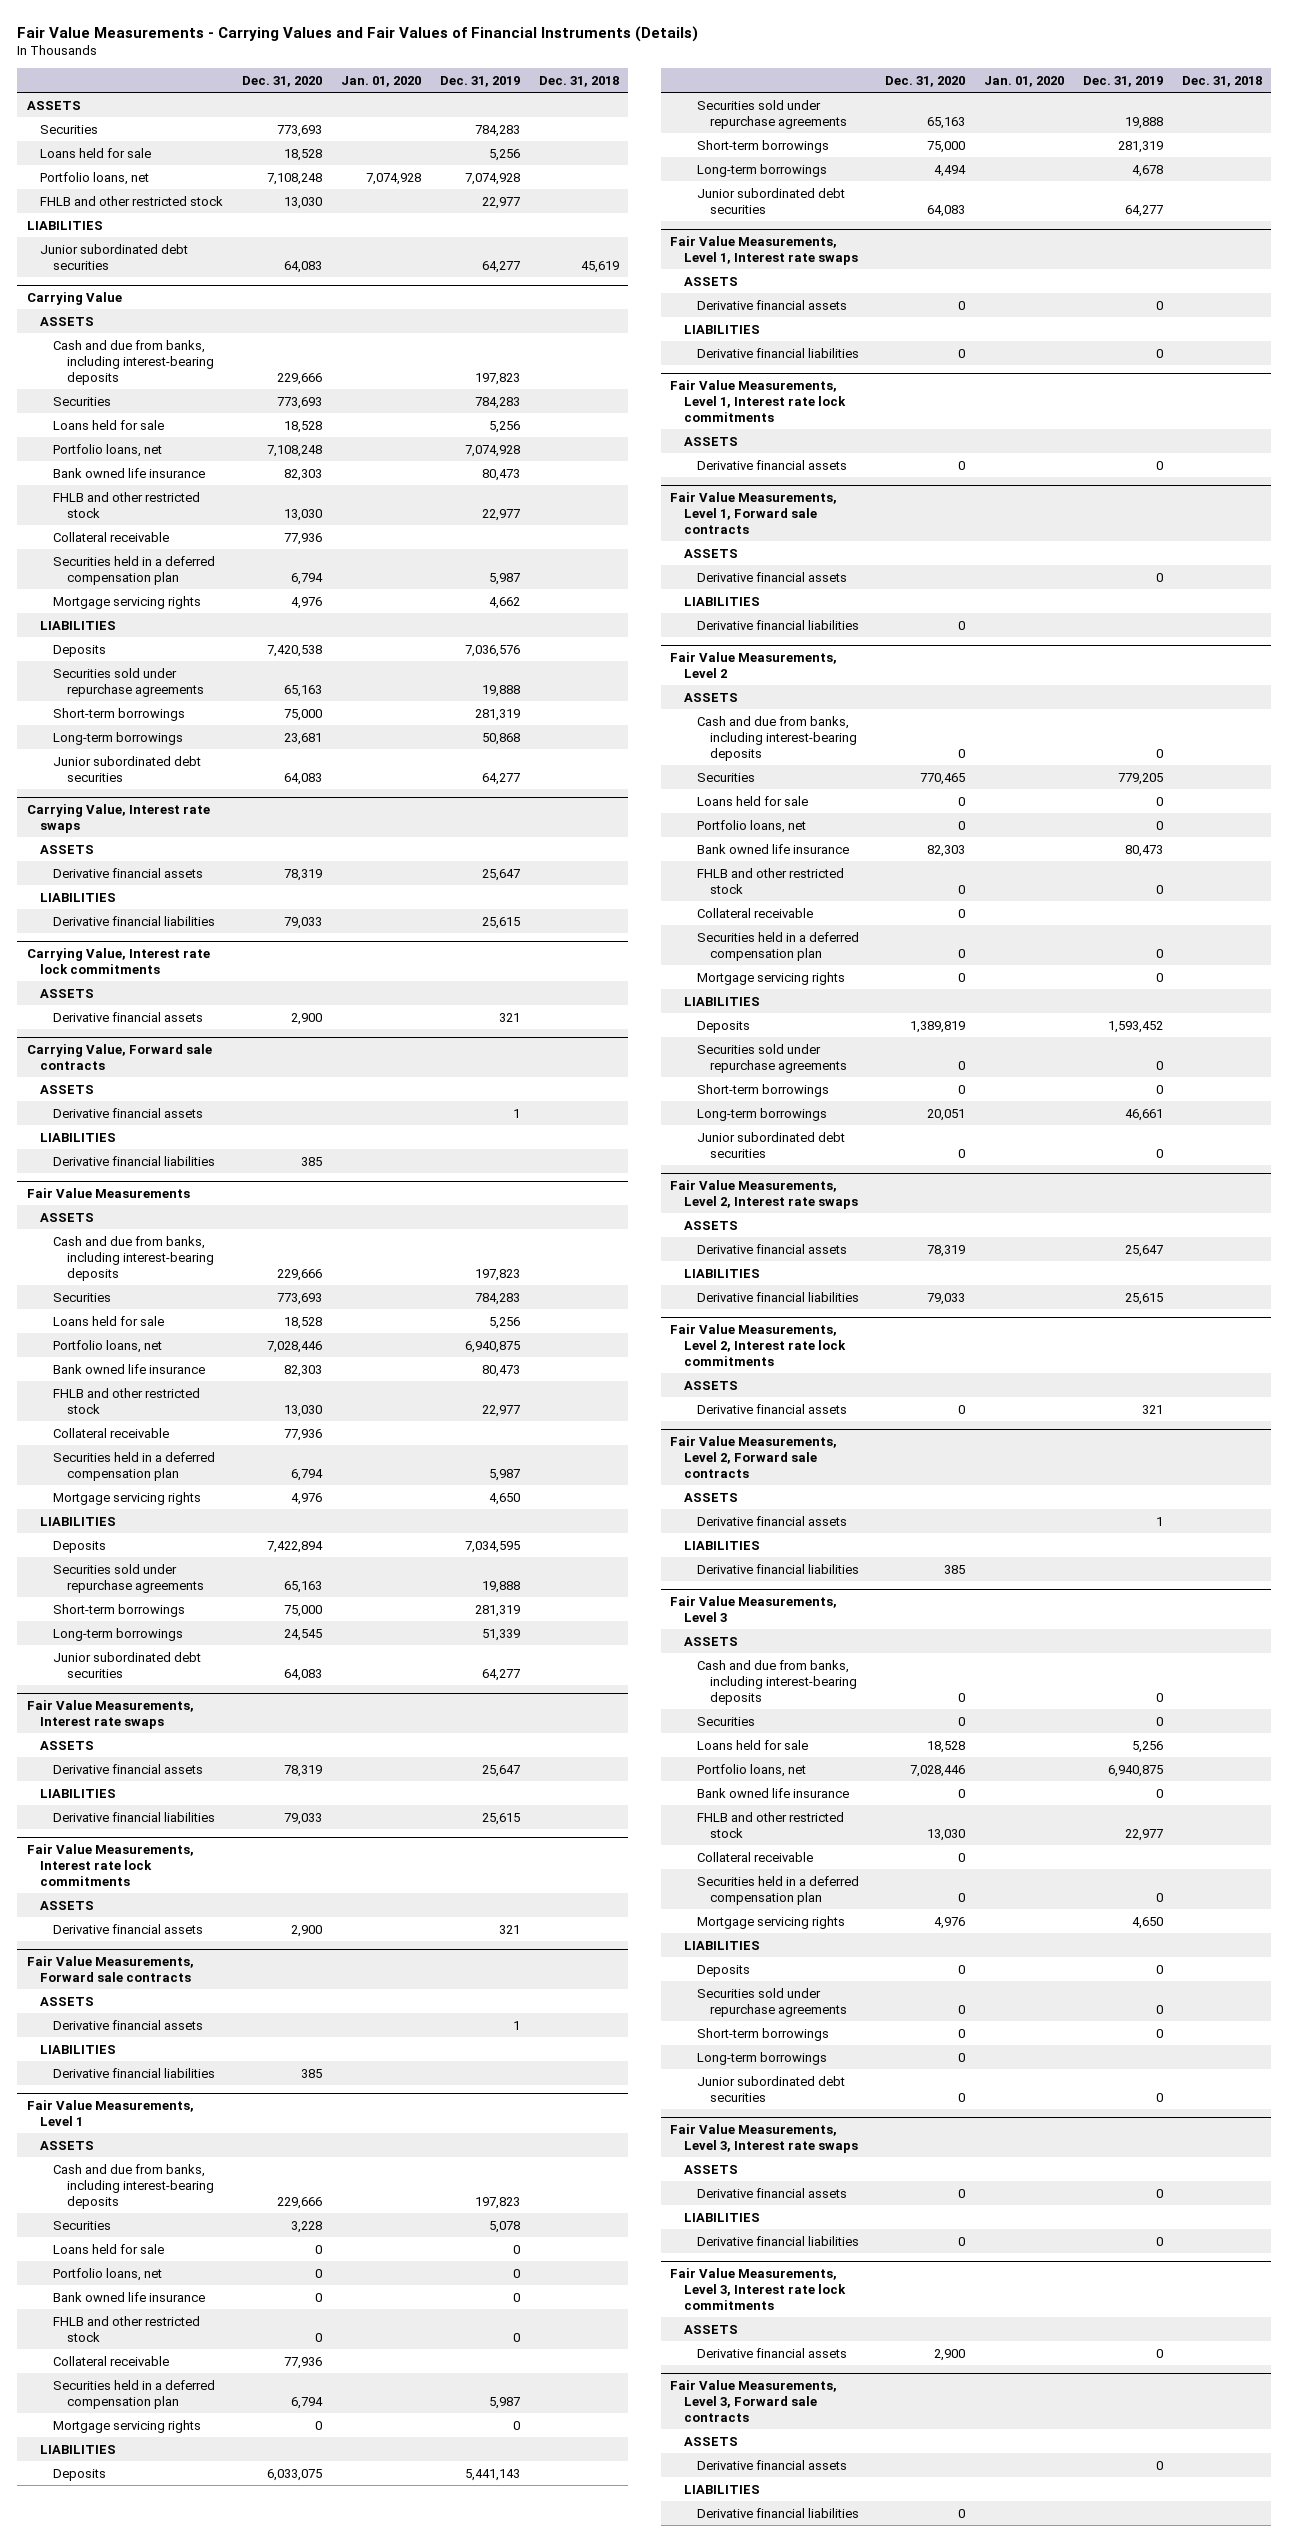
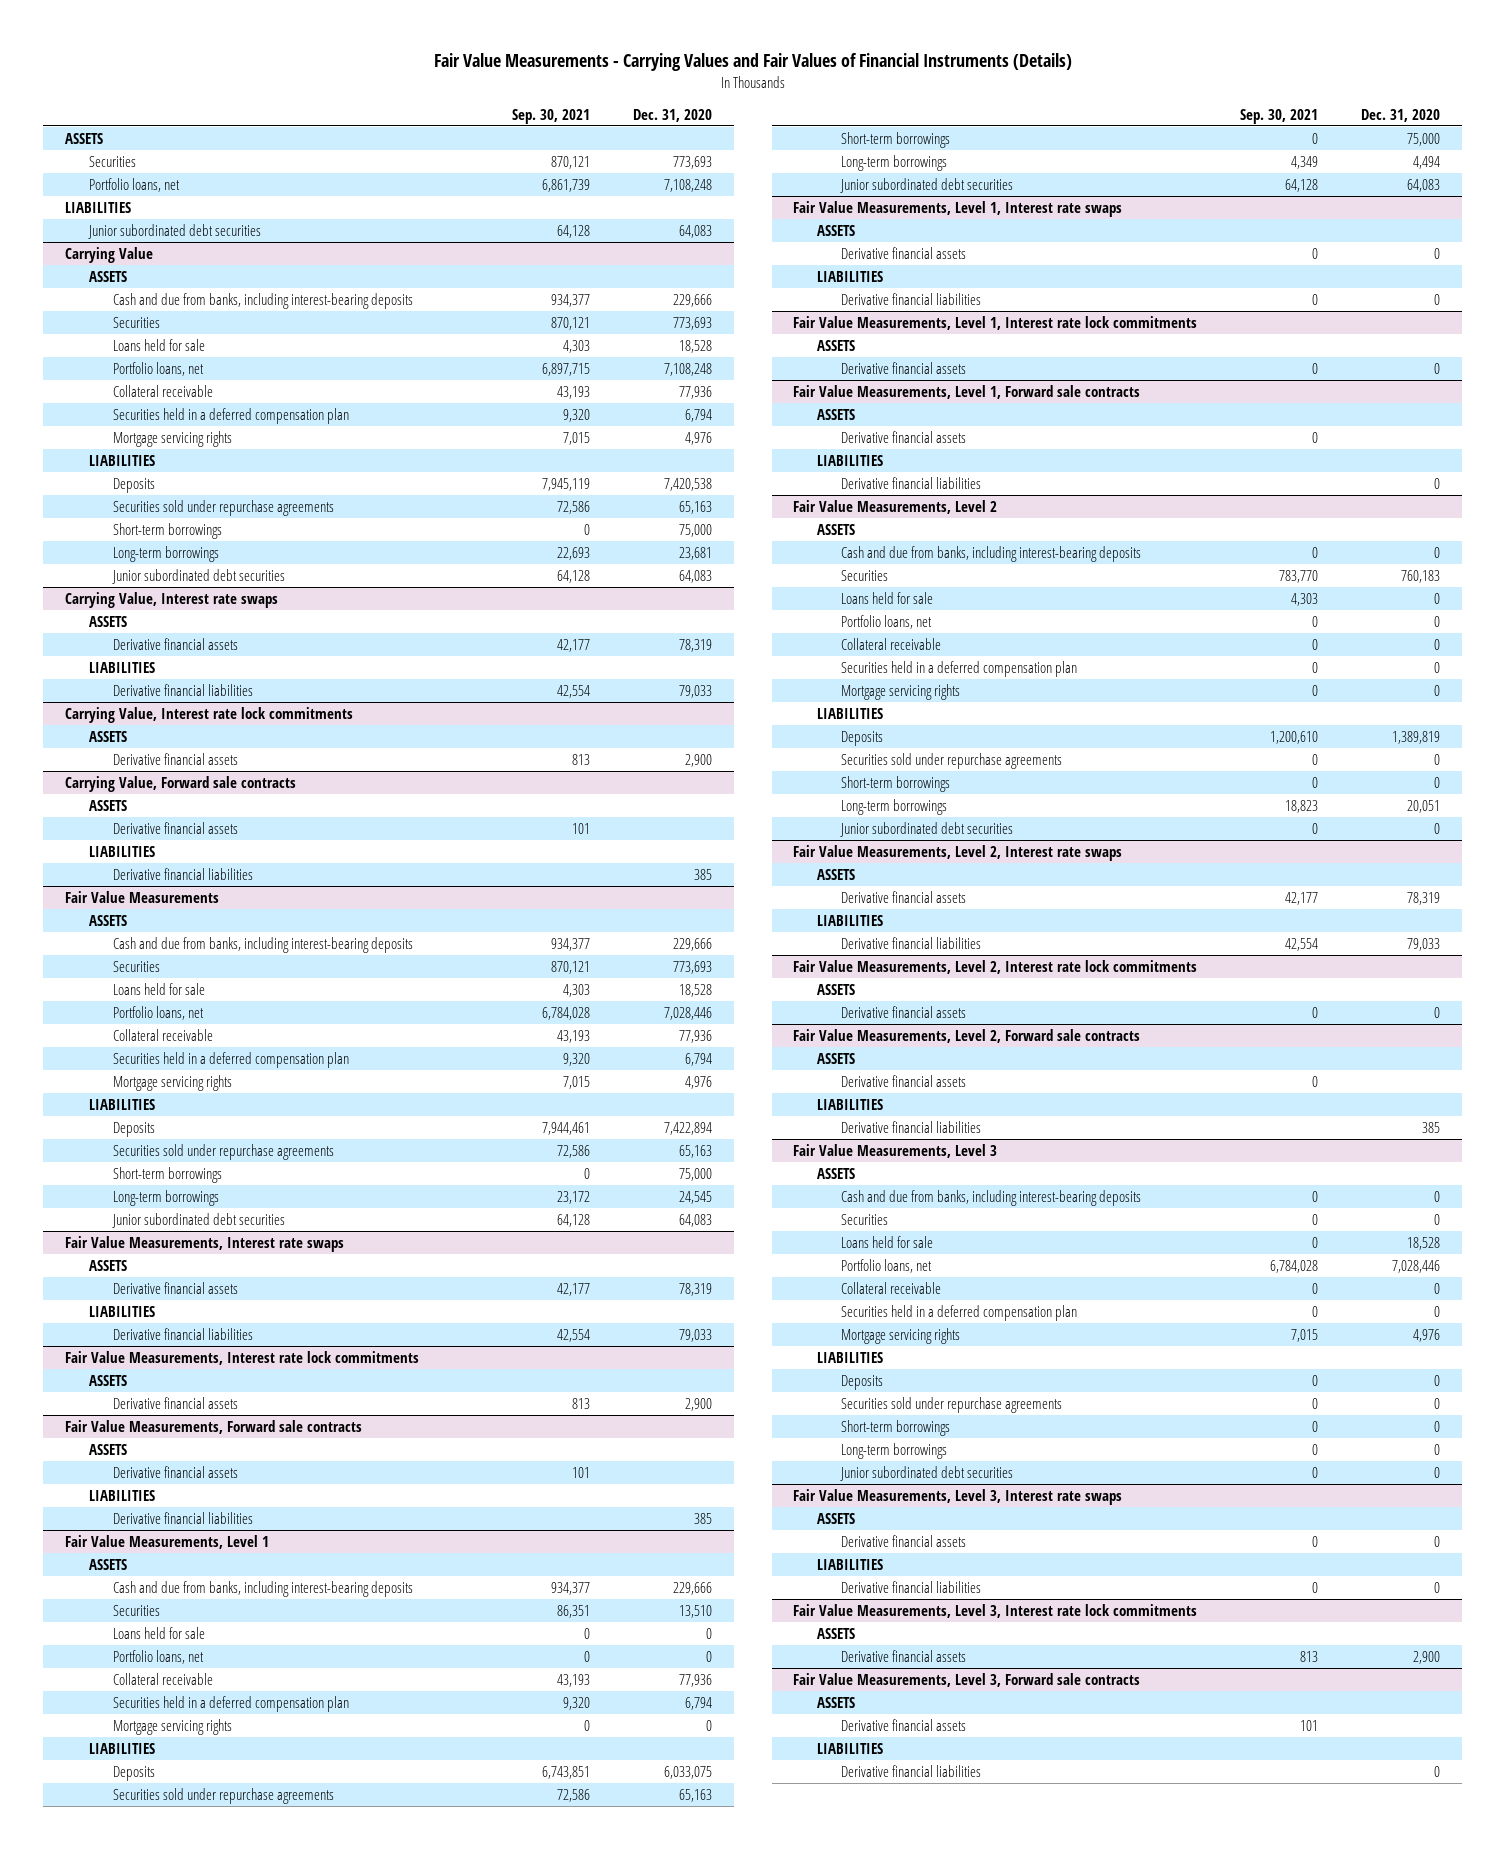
- | Dec. 31, 2020 | Jan. 01, 2020 | Dec. 31, 2019 | Dec. 31, 2018
+ | Sep. 30, 2021 | Dec. 31, 2020
- Loans held for sale | 18,528 | | 5,256 |
- FHLB and other restricted stock | 13,030 | | 22,977 |
@ Carrying Value
- Bank owned life insurance | 82,303 | | 80,473 |
- FHLB and other restricted stock | 13,030 | | 22,977 |
@ Fair Value Measurements
- Bank owned life insurance | 82,303 | | 80,473 |
- FHLB and other restricted stock | 13,030 | | 22,977 |
@ Fair Value Measurements, Level 1
- Securities | 3,228 | | 5,078 |
+ Securities | 86,351 | 13,510
- Bank owned life insurance | 0 | | 0 |
- FHLB and other restricted stock | 0 | | 0 |
@ Fair Value Measurements, Level 2
- Securities | 770,465 | | 779,205 |
+ Securities | 783,770 | 760,183
- Bank owned life insurance | 82,303 | | 80,473 |
- FHLB and other restricted stock | 0 | | 0 |
@ Fair Value Measurements, Level 3
- Bank owned life insurance | 0 | | 0 |
- FHLB and other restricted stock | 13,030 | | 22,977 |

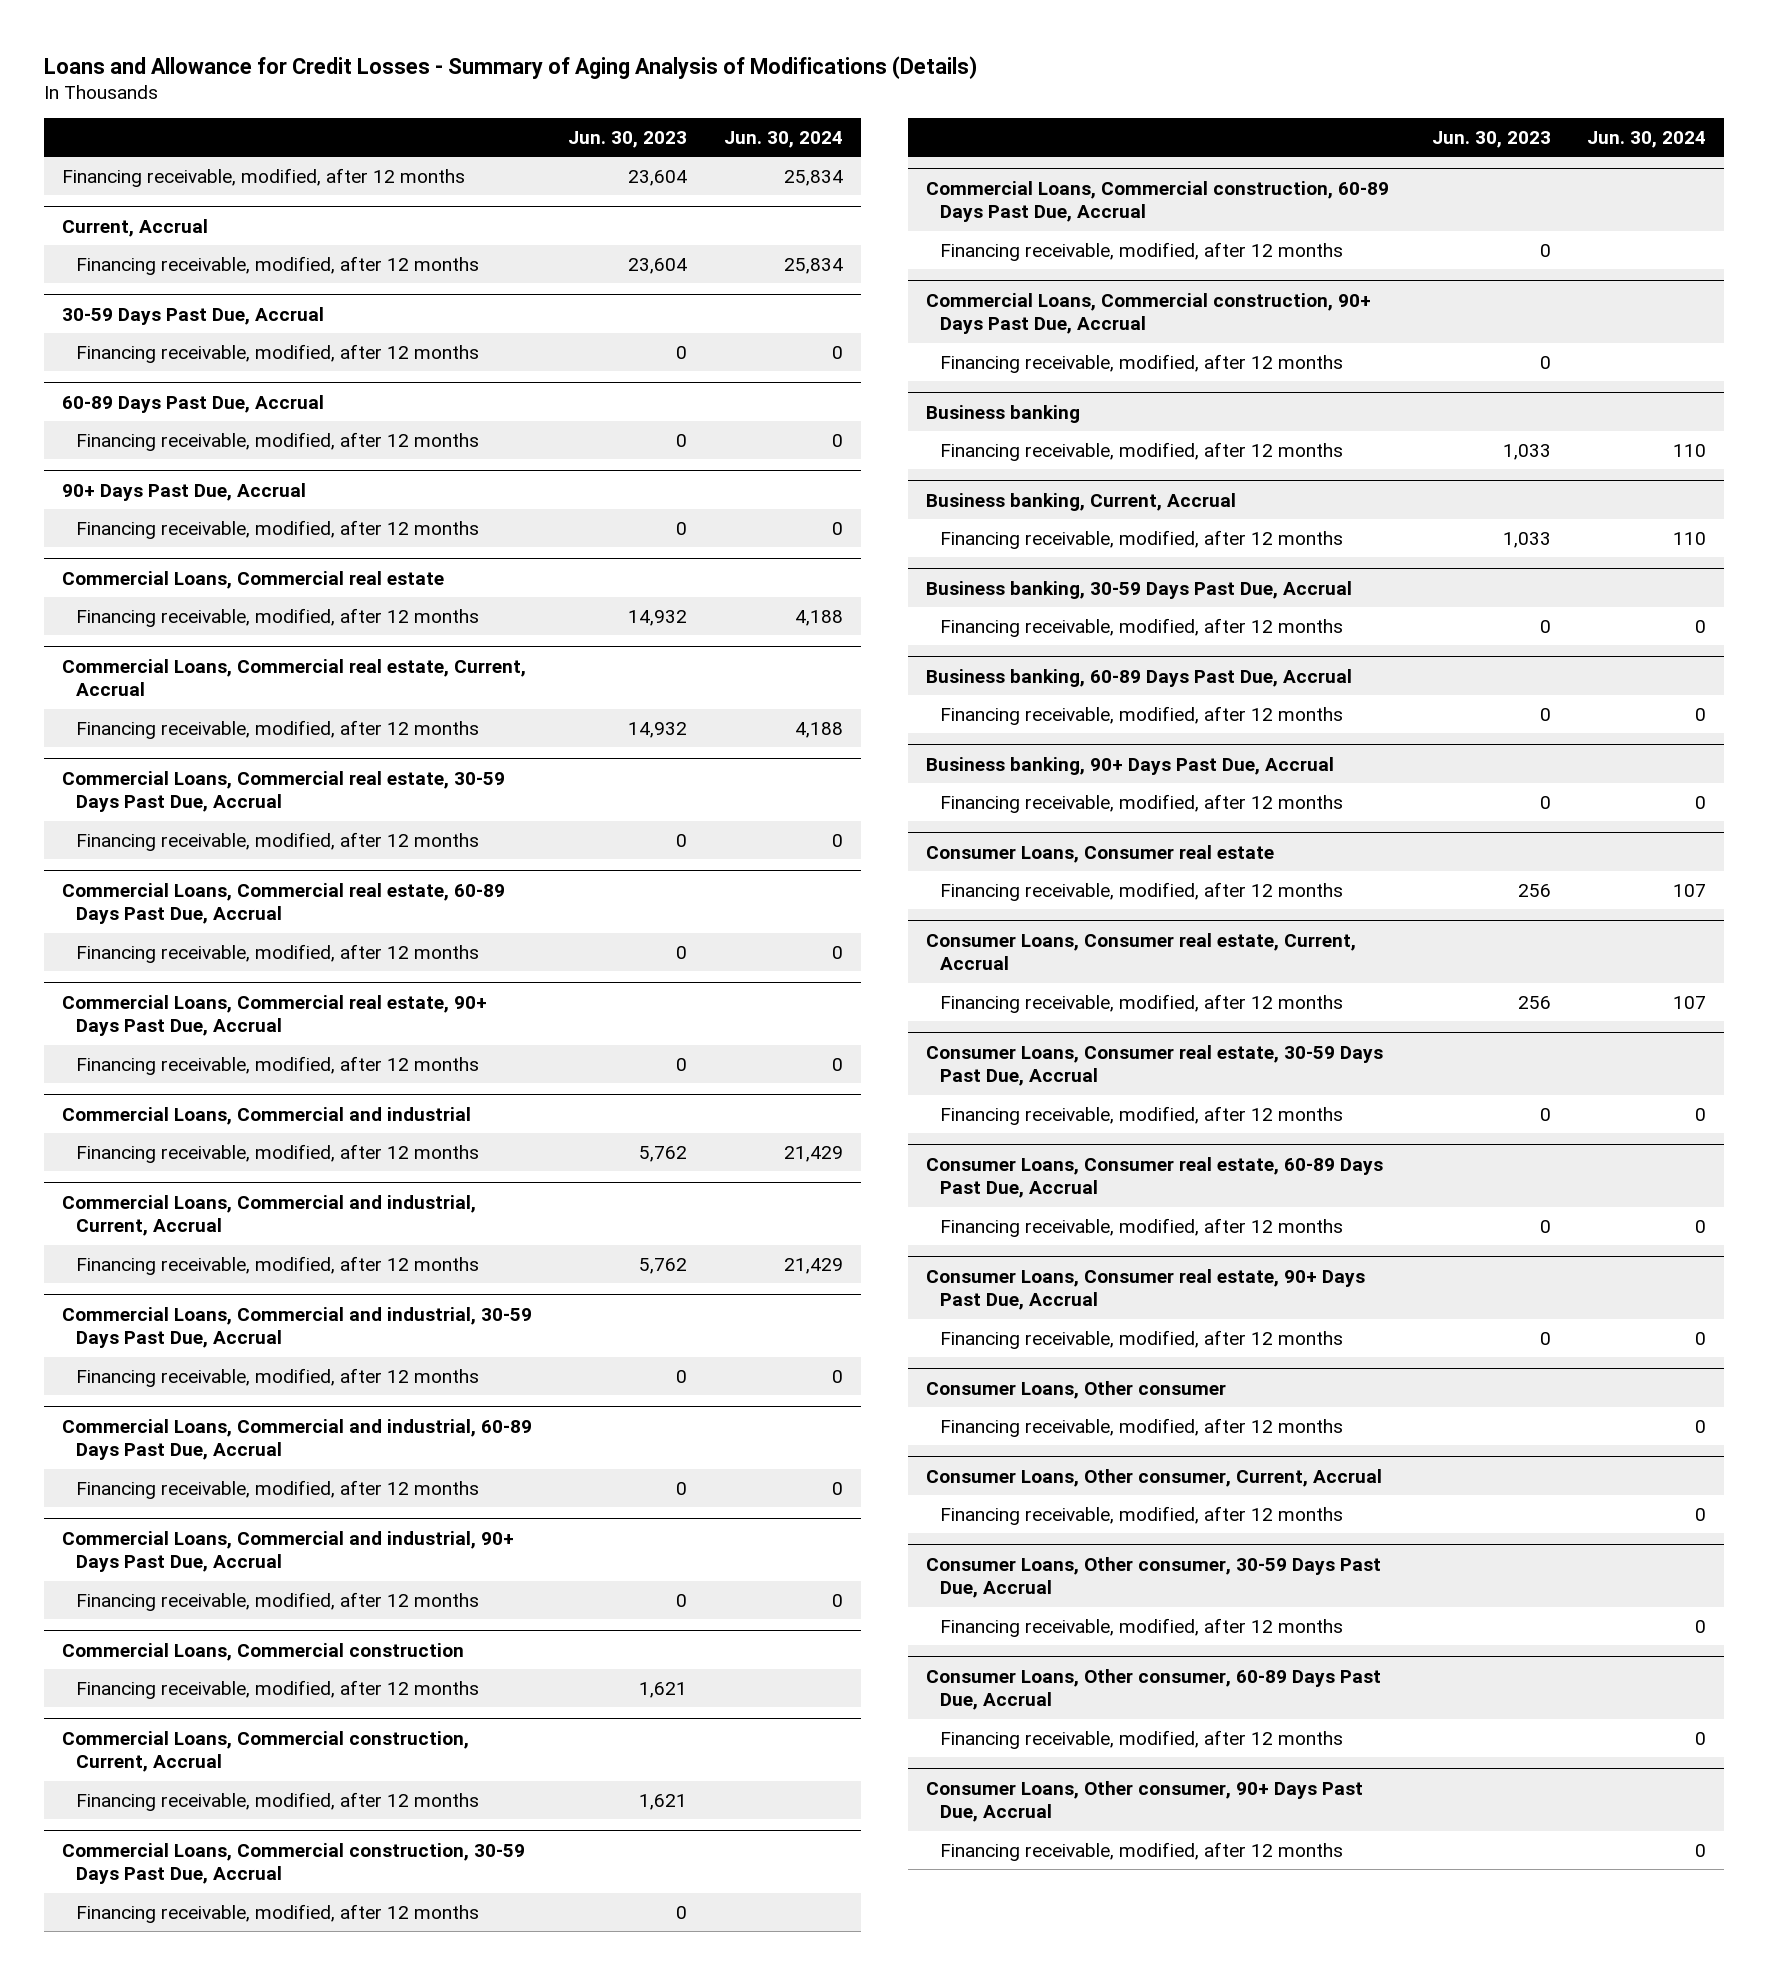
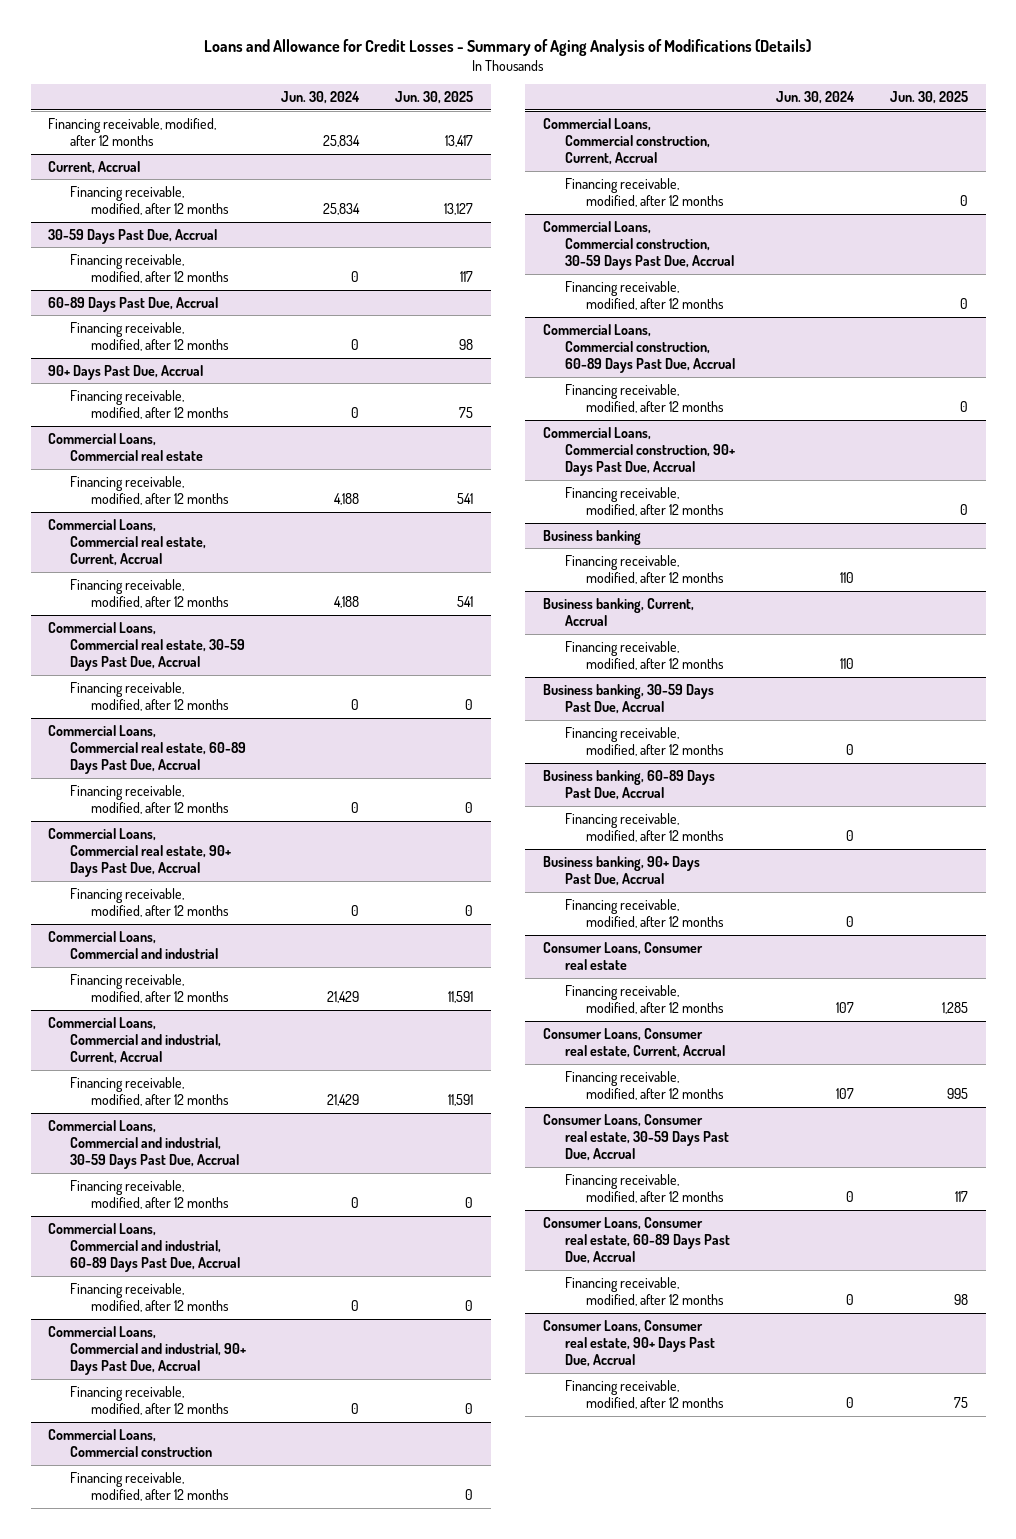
- | Jun. 30, 2023 | Jun. 30, 2024
+ | Jun. 30, 2024 | Jun. 30, 2025
- Consumer Loans, Other consumer
- Financing receivable, modified, after 12 months | | 0
- Consumer Loans, Other consumer, Current, Accrual
- Financing receivable, modified, after 12 months | | 0
- Consumer Loans, Other consumer, 30-59 Days Past Due, Accrual
- Financing receivable, modified, after 12 months | | 0
- Consumer Loans, Other consumer, 60-89 Days Past Due, Accrual
- Financing receivable, modified, after 12 months | | 0
- Consumer Loans, Other consumer, 90+ Days Past Due, Accrual
- Financing receivable, modified, after 12 months | | 0

